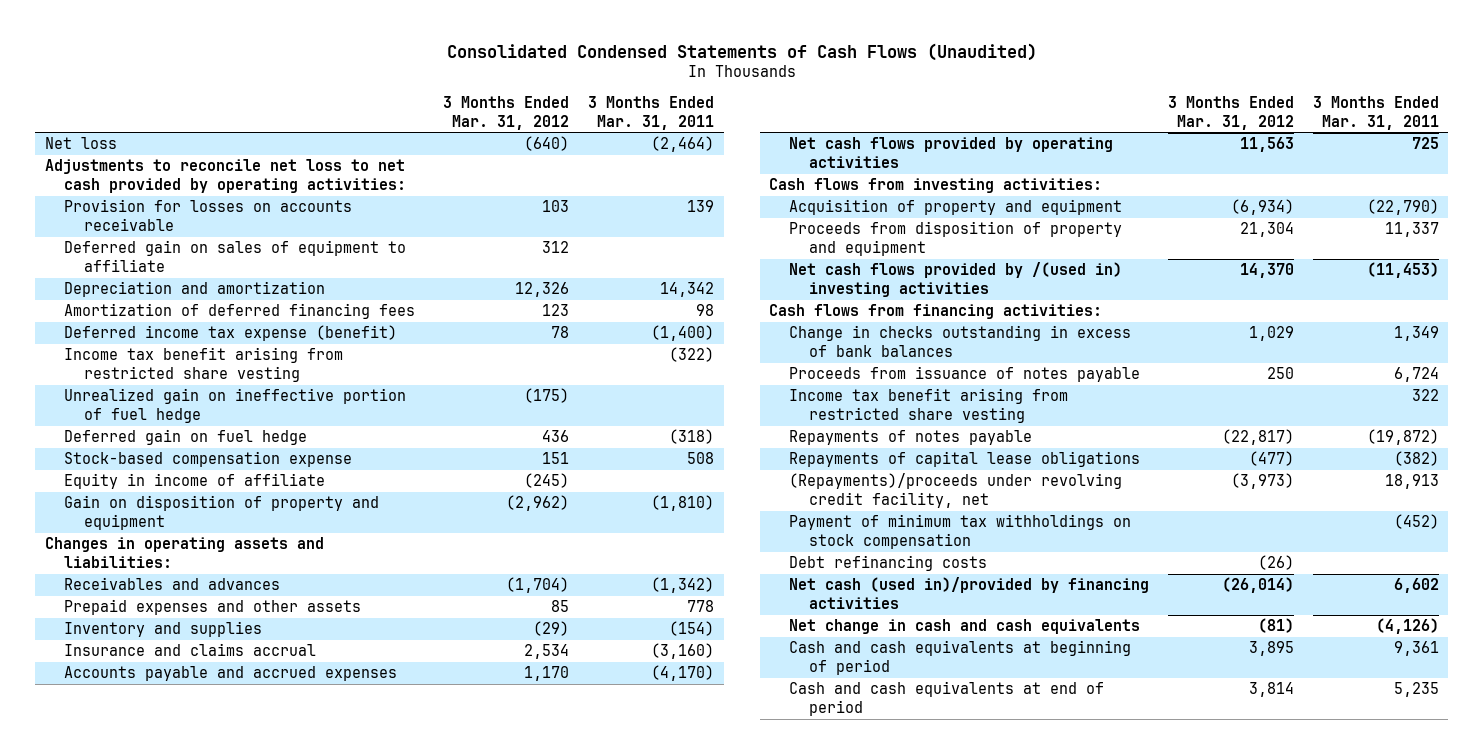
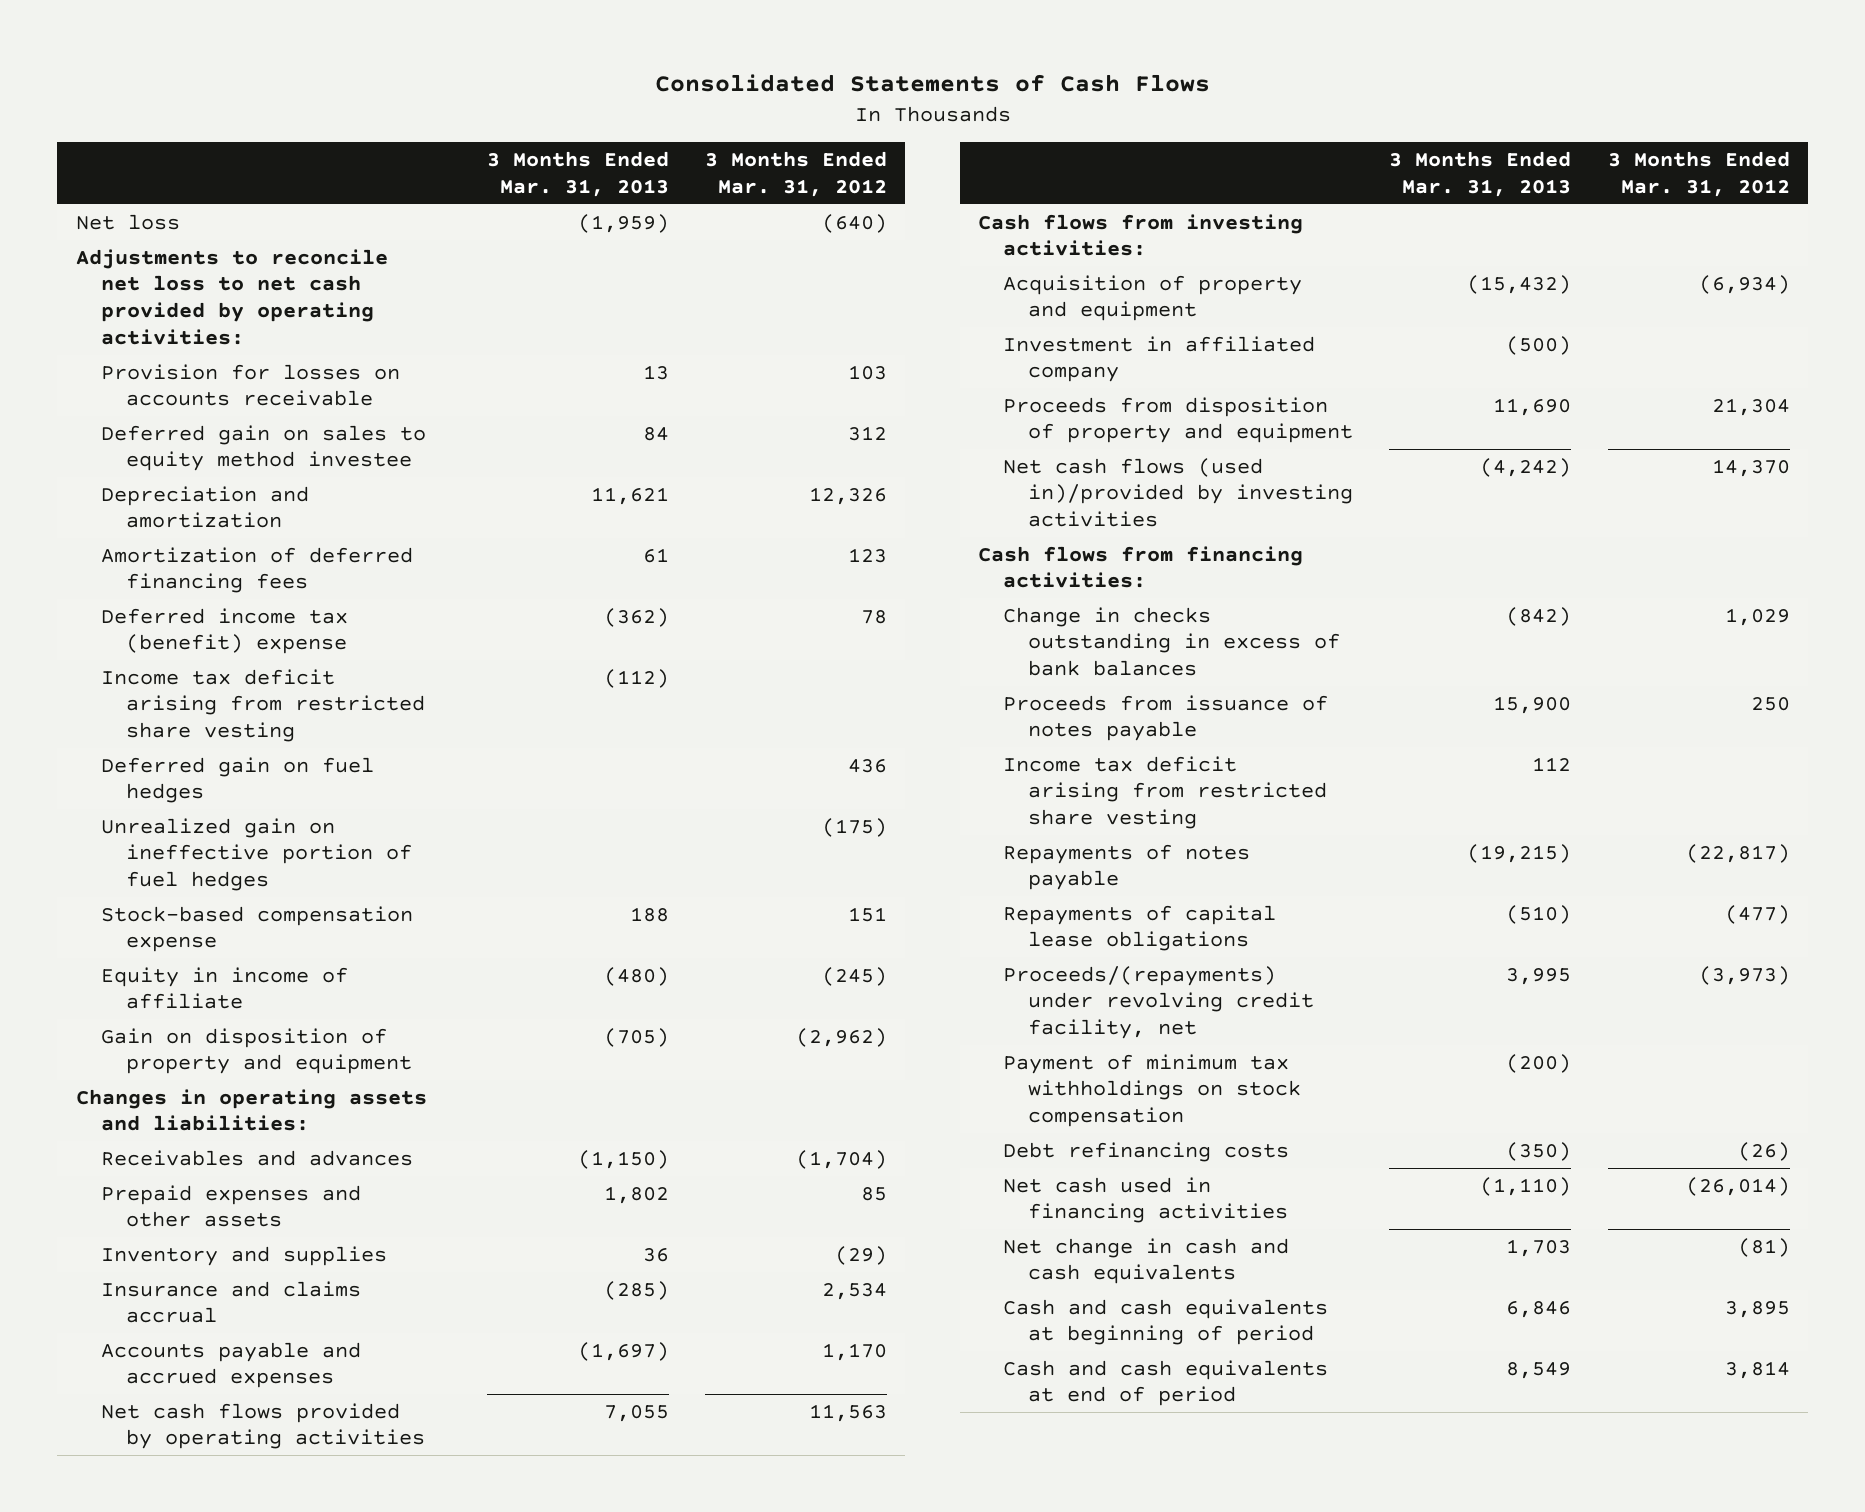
- Consolidated Condensed Statements of Cash Flows (Unaudited)
+ Consolidated Statements of Cash Flows
- | 3 Months Ended Mar. 31, 2012 | 3 Months Ended Mar. 31, 2011
+ | 3 Months Ended Mar. 31, 2013 | 3 Months Ended Mar. 31, 2012
- Deferred gain on sales of equipment to affiliate | 312 |
+ Deferred gain on sales to equity method investee | 84 | 312
- Deferred income tax expense (benefit) | 78 | (1,400)
- Income tax benefit arising from restricted share vesting | | (322)
- Unrealized gain on ineffective portion of fuel hedge | (175) |
- Deferred gain on fuel hedge | 436 | (318)
+ Deferred income tax (benefit) expense | (362) | 78
+ Income tax deficit arising from restricted share vesting | (112) |
+ Deferred gain on fuel hedges | | 436
+ Unrealized gain on ineffective portion of fuel hedges | | (175)
+ Investment in affiliated company | (500) |
- Net cash flows provided by /(used in) investing activities | 14,370 | (11,453)
+ Net cash flows (used in)/provided by investing activities | (4,242) | 14,370
- Income tax benefit arising from restricted share vesting | | 322
+ Income tax deficit arising from restricted share vesting | 112 |
- (Repayments)/proceeds under revolving credit facility, net | (3,973) | 18,913
+ Proceeds/(repayments) under revolving credit facility, net | 3,995 | (3,973)
- Net cash (used in)/provided by financing activities | (26,014) | 6,602
+ Net cash used in financing activities | (1,110) | (26,014)

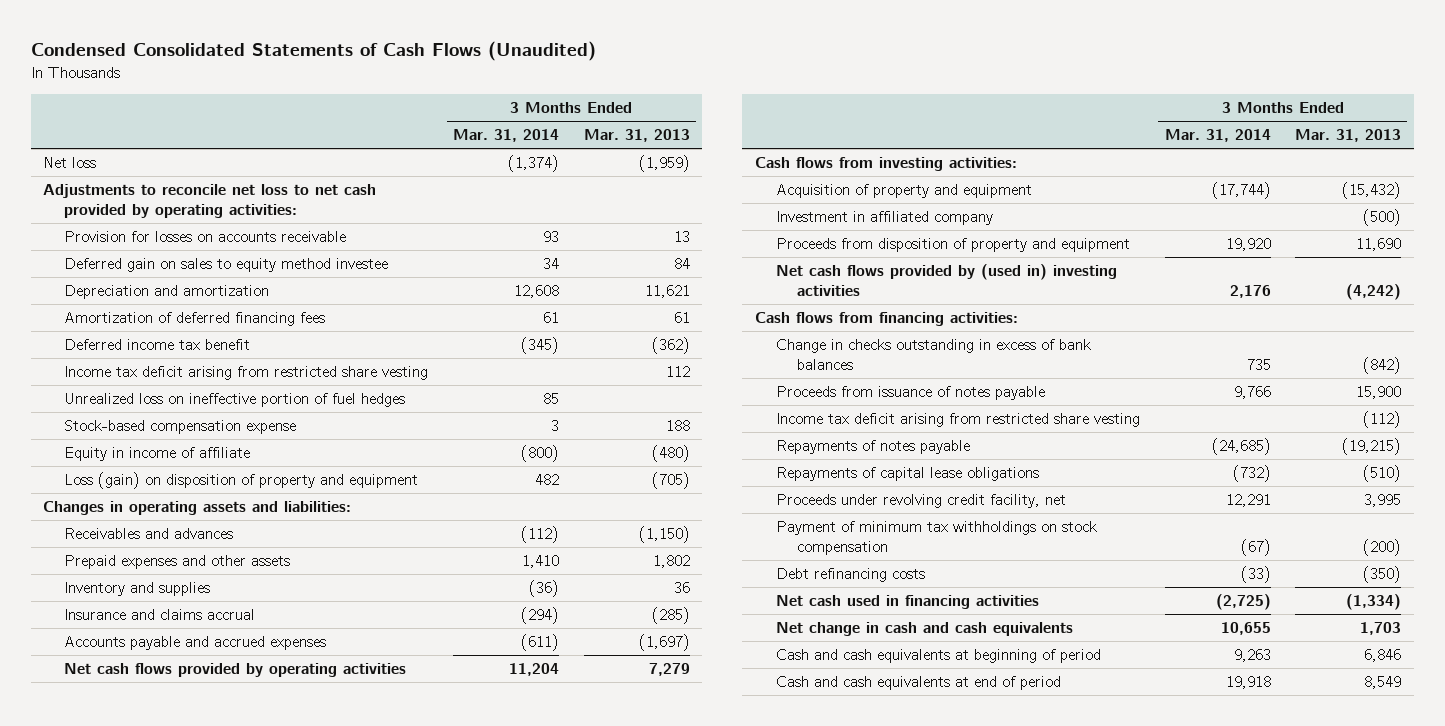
- Consolidated Statements of Cash Flows
+ Condensed Consolidated Statements of Cash Flows (Unaudited)
- | 3 Months Ended Mar. 31, 2013 | 3 Months Ended Mar. 31, 2012
+ | 3 Months Ended Mar. 31, 2014 | 3 Months Ended Mar. 31, 2013
- Deferred income tax (benefit) expense | (362) | 78
- Deferred gain on fuel hedges | | 436
- Unrealized gain on ineffective portion of fuel hedges | | (175)
+ Deferred income tax benefit | (345) | (362)
moved up: Income tax deficit arising from restricted share vesting | | 112
+ Unrealized loss on ineffective portion of fuel hedges | 85 |
- Gain on disposition of property and equipment | (705) | (2,962)
+ Loss (gain) on disposition of property and equipment | 482 | (705)
- Net cash flows provided by operating activities | 7,055 | 11,563
+ Net cash flows provided by operating activities | 11,204 | 7,279
- Net cash flows (used in)/provided by investing activities | (4,242) | 14,370
+ Net cash flows provided by (used in) investing activities | 2,176 | (4,242)
moved down: Income tax deficit arising from restricted share vesting | | (112)
- Proceeds/(repayments) under revolving credit facility, net | 3,995 | (3,973)
+ Proceeds under revolving credit facility, net | 12,291 | 3,995
- Net cash used in financing activities | (1,110) | (26,014)
+ Net cash used in financing activities | (2,725) | (1,334)

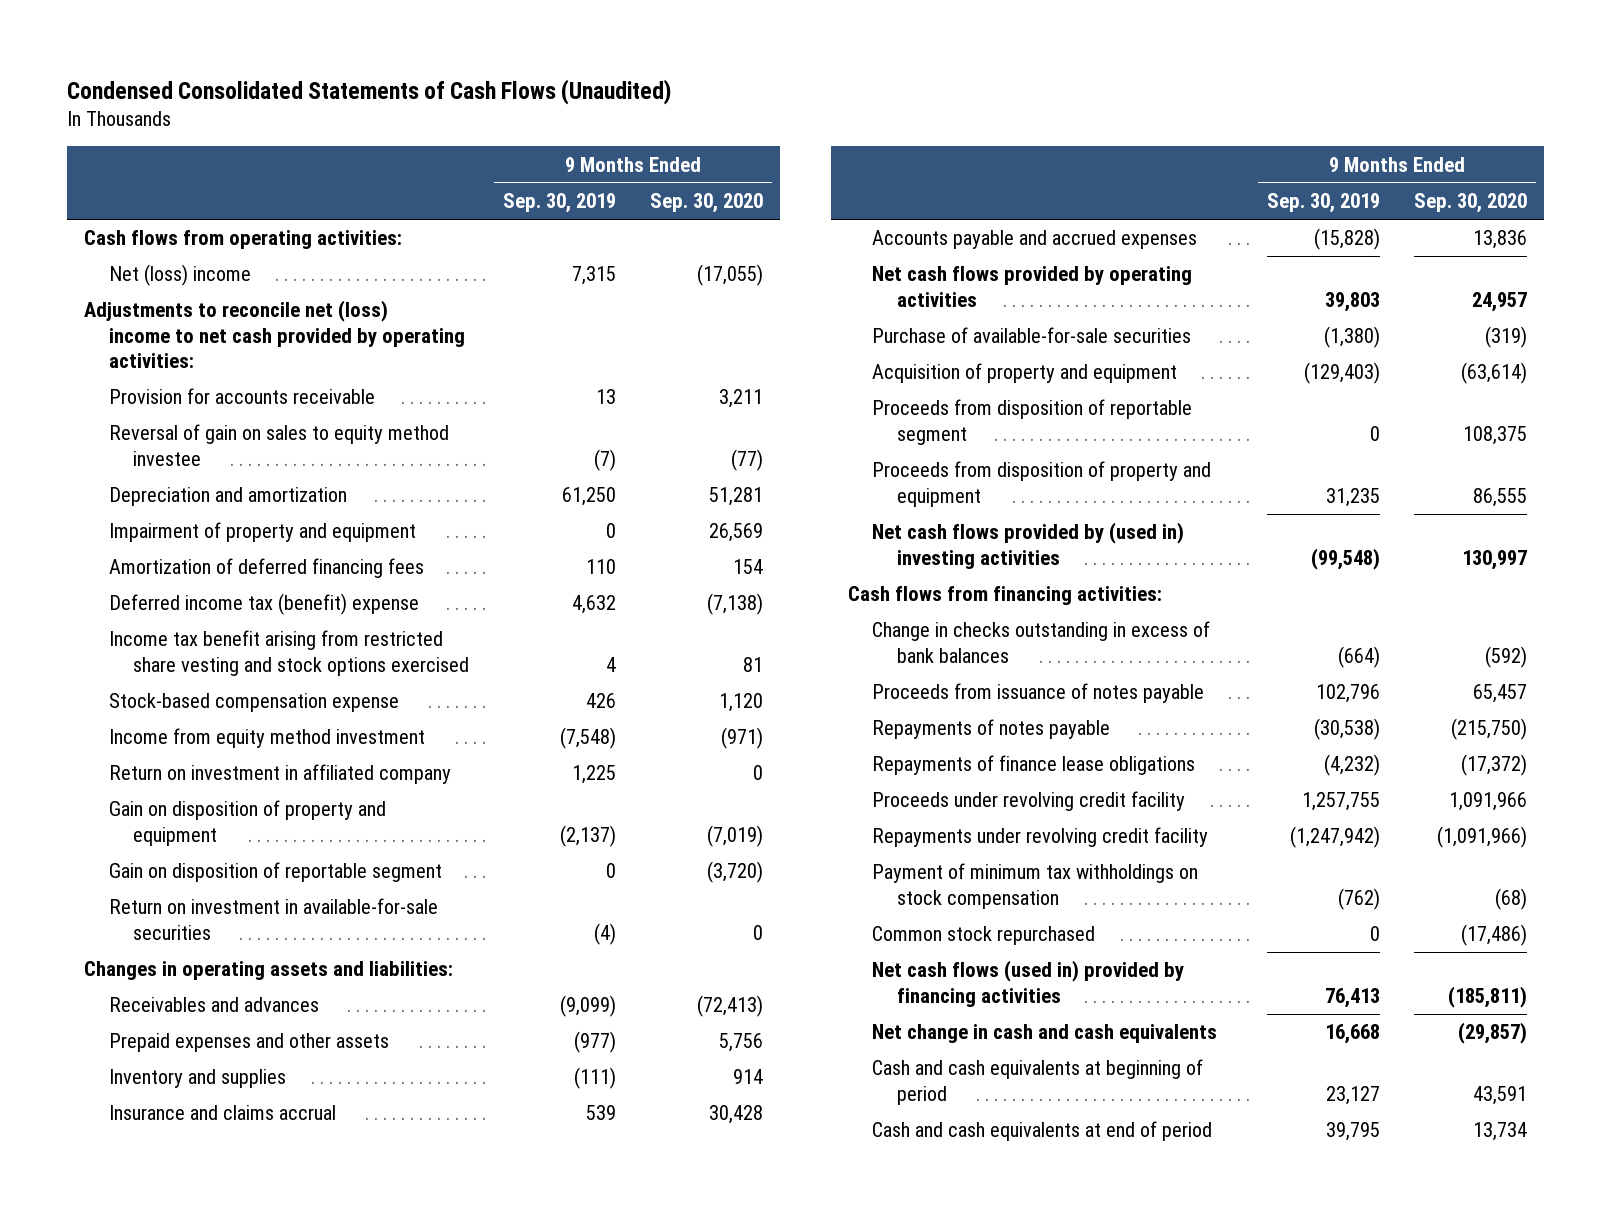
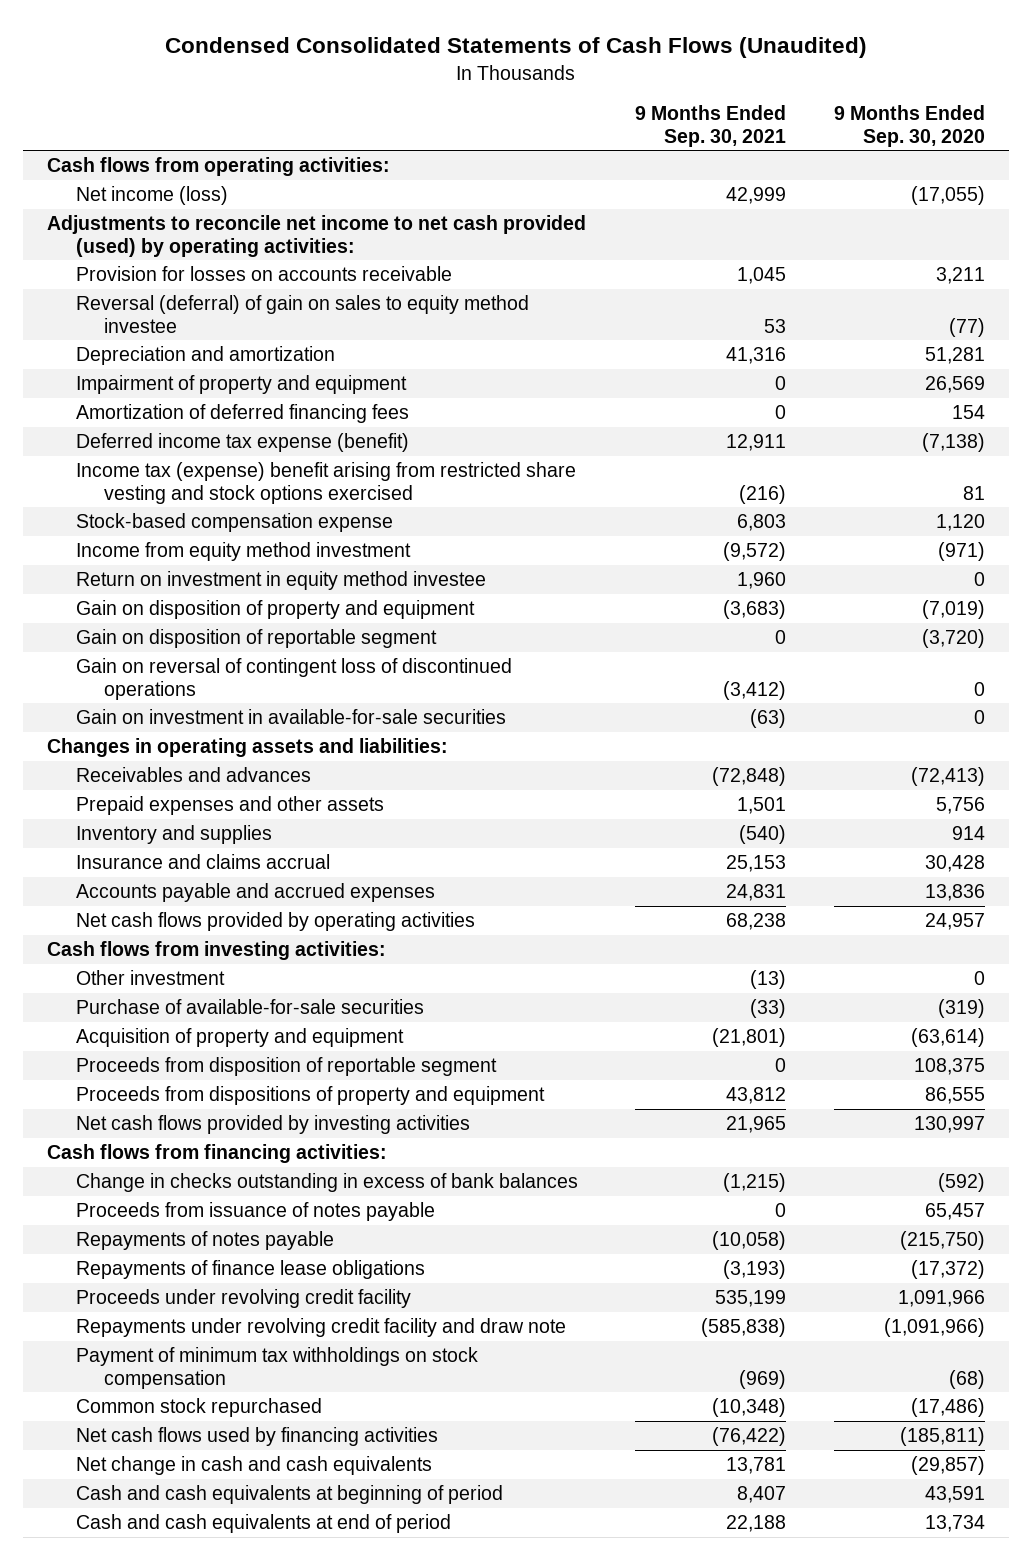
- | 9 Months Ended Sep. 30, 2019 | 9 Months Ended Sep. 30, 2020
+ | 9 Months Ended Sep. 30, 2021 | 9 Months Ended Sep. 30, 2020
- Net (loss) income | 7,315 | (17,055)
- Adjustments to reconcile net (loss) income to net cash provided by operating activities:
- Provision for accounts receivable | 13 | 3,211
- Reversal of gain on sales to equity method investee | (7) | (77)
+ Net income (loss) | 42,999 | (17,055)
+ Adjustments to reconcile net income to net cash provided (used) by operating activities:
+ Provision for losses on accounts receivable | 1,045 | 3,211
+ Reversal (deferral) of gain on sales to equity method investee | 53 | (77)
- Deferred income tax (benefit) expense | 4,632 | (7,138)
- Income tax benefit arising from restricted share vesting and stock options exercised | 4 | 81
+ Deferred income tax expense (benefit) | 12,911 | (7,138)
+ Income tax (expense) benefit arising from restricted share vesting and stock options exercised | (216) | 81
- Return on investment in affiliated company | 1,225 | 0
+ Return on investment in equity method investee | 1,960 | 0
- Return on investment in available-for-sale securities | (4) | 0
+ Gain on reversal of contingent loss of discontinued operations | (3,412) | 0
+ Gain on investment in available-for-sale securities | (63) | 0
+ Cash flows from investing activities:
+ Other investment | (13) | 0
- Proceeds from disposition of property and equipment | 31,235 | 86,555
- Net cash flows provided by (used in) investing activities | (99,548) | 130,997
+ Proceeds from dispositions of property and equipment | 43,812 | 86,555
+ Net cash flows provided by investing activities | 21,965 | 130,997
- Repayments under revolving credit facility | (1,247,942) | (1,091,966)
+ Repayments under revolving credit facility and draw note | (585,838) | (1,091,966)
- Net cash flows (used in) provided by financing activities | 76,413 | (185,811)
+ Net cash flows used by financing activities | (76,422) | (185,811)

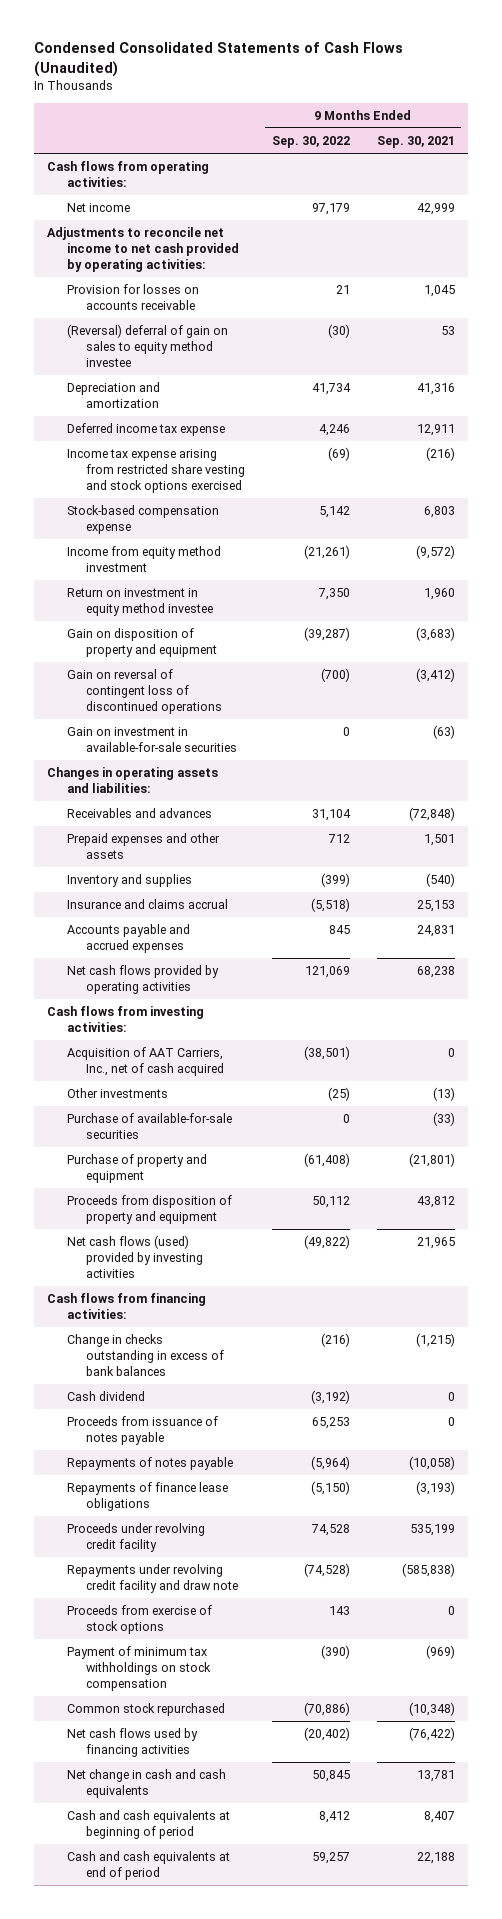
- | 9 Months Ended Sep. 30, 2021 | 9 Months Ended Sep. 30, 2020
+ | 9 Months Ended Sep. 30, 2022 | 9 Months Ended Sep. 30, 2021
- Net income (loss) | 42,999 | (17,055)
- Adjustments to reconcile net income to net cash provided (used) by operating activities:
+ Net income | 97,179 | 42,999
+ Adjustments to reconcile net income to net cash provided by operating activities:
- Reversal (deferral) of gain on sales to equity method investee | 53 | (77)
+ (Reversal) deferral of gain on sales to equity method investee | (30) | 53
- Impairment of property and equipment | 0 | 26,569
- Amortization of deferred financing fees | 0 | 154
- Deferred income tax expense (benefit) | 12,911 | (7,138)
- Income tax (expense) benefit arising from restricted share vesting and stock options exercised | (216) | 81
+ Deferred income tax expense | 4,246 | 12,911
+ Income tax expense arising from restricted share vesting and stock options exercised | (69) | (216)
- Gain on disposition of reportable segment | 0 | (3,720)
- Other investment | (13) | 0
+ Acquisition of AAT Carriers, Inc., net of cash acquired | (38,501) | 0
+ Other investments | (25) | (13)
- Acquisition of property and equipment | (21,801) | (63,614)
- Proceeds from disposition of reportable segment | 0 | 108,375
- Proceeds from dispositions of property and equipment | 43,812 | 86,555
- Net cash flows provided by investing activities | 21,965 | 130,997
+ Purchase of property and equipment | (61,408) | (21,801)
+ Proceeds from disposition of property and equipment | 50,112 | 43,812
+ Net cash flows (used) provided by investing activities | (49,822) | 21,965
+ Cash dividend | (3,192) | 0
+ Proceeds from exercise of stock options | 143 | 0

